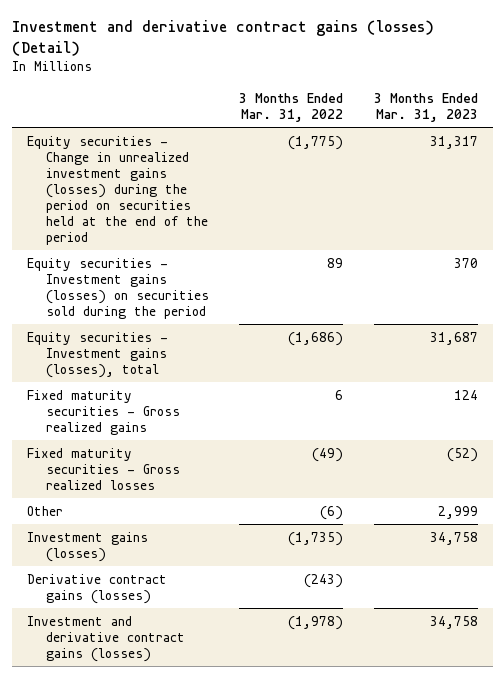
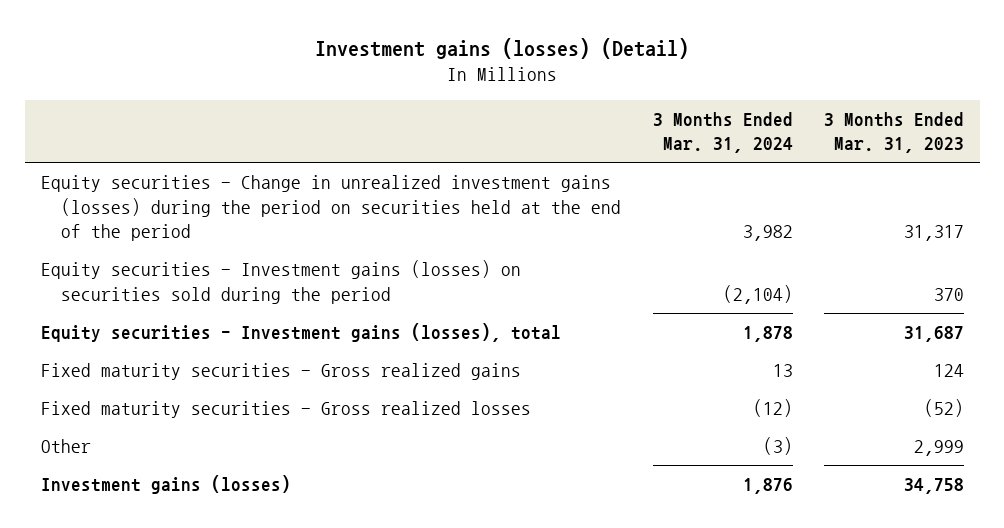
- Investment and derivative contract gains (losses) (Detail)
+ Investment gains (losses) (Detail)
- | 3 Months Ended Mar. 31, 2022 | 3 Months Ended Mar. 31, 2023
+ | 3 Months Ended Mar. 31, 2024 | 3 Months Ended Mar. 31, 2023
- Derivative contract gains (losses) | (243) |
- Investment and derivative contract gains (losses) | (1,978) | 34,758

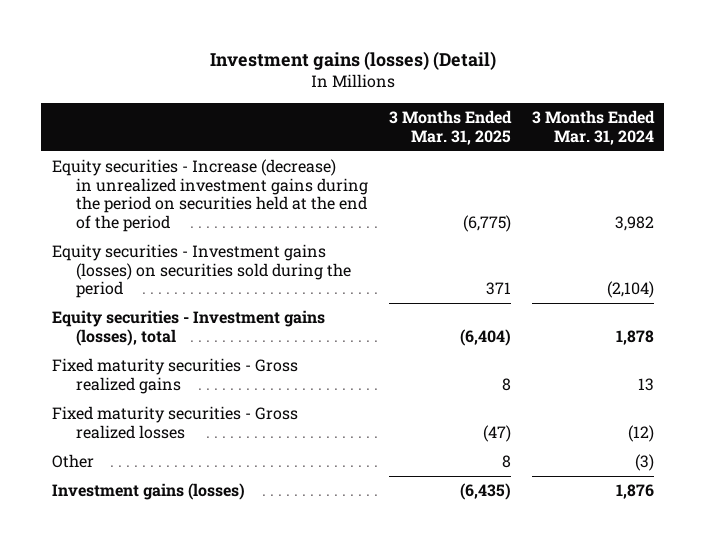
- | 3 Months Ended Mar. 31, 2024 | 3 Months Ended Mar. 31, 2023
+ | 3 Months Ended Mar. 31, 2025 | 3 Months Ended Mar. 31, 2024
- Equity securities - Change in unrealized investment gains (losses) during the period on securities held at the end of the period | 3,982 | 31,317
+ Equity securities - Increase (decrease) in unrealized investment gains during the period on securities held at the end of the period | (6,775) | 3,982

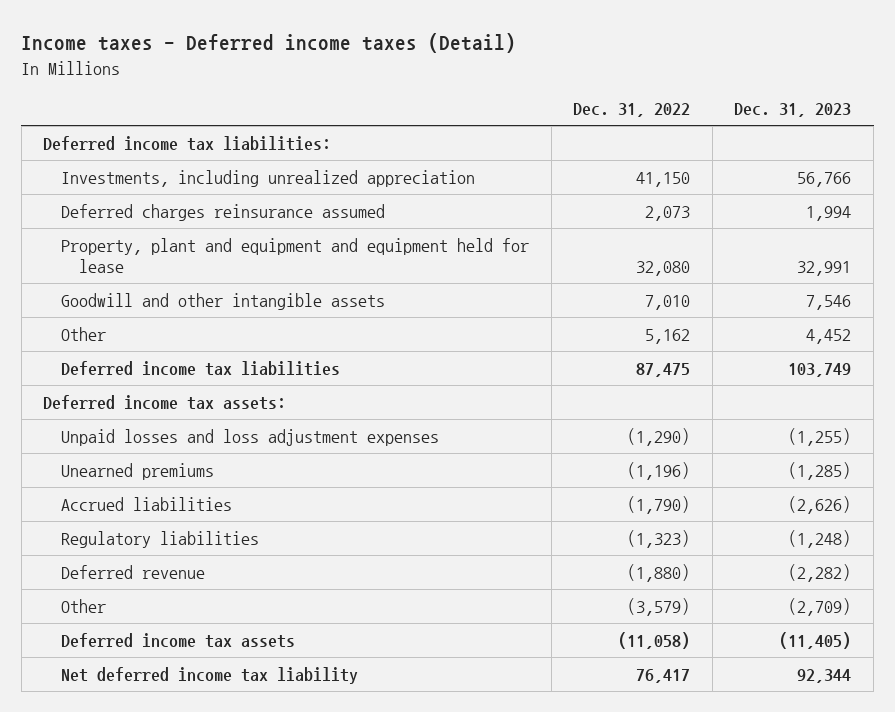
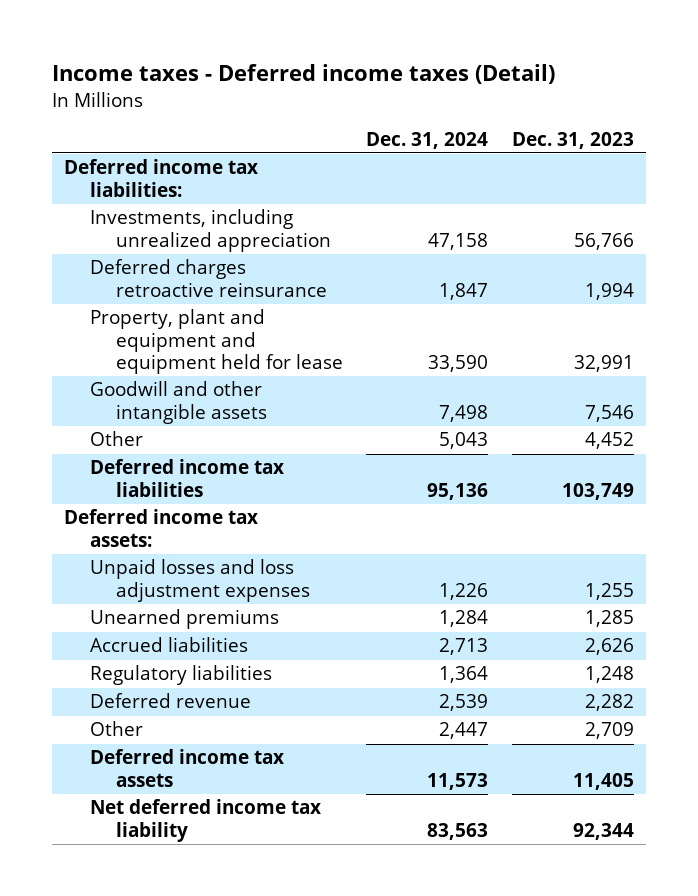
- | Dec. 31, 2022 | Dec. 31, 2023
+ | Dec. 31, 2024 | Dec. 31, 2023
- Deferred charges reinsurance assumed | 2,073 | 1,994
+ Deferred charges retroactive reinsurance | 1,847 | 1,994
- Unpaid losses and loss adjustment expenses | (1,290) | (1,255)
- Unearned premiums | (1,196) | (1,285)
- Accrued liabilities | (1,790) | (2,626)
- Regulatory liabilities | (1,323) | (1,248)
- Deferred revenue | (1,880) | (2,282)
- Other | (3,579) | (2,709)
- Deferred income tax assets | (11,058) | (11,405)
+ Unpaid losses and loss adjustment expenses | 1,226 | 1,255
+ Unearned premiums | 1,284 | 1,285
+ Accrued liabilities | 2,713 | 2,626
+ Regulatory liabilities | 1,364 | 1,248
+ Deferred revenue | 2,539 | 2,282
+ Other | 2,447 | 2,709
+ Deferred income tax assets | 11,573 | 11,405

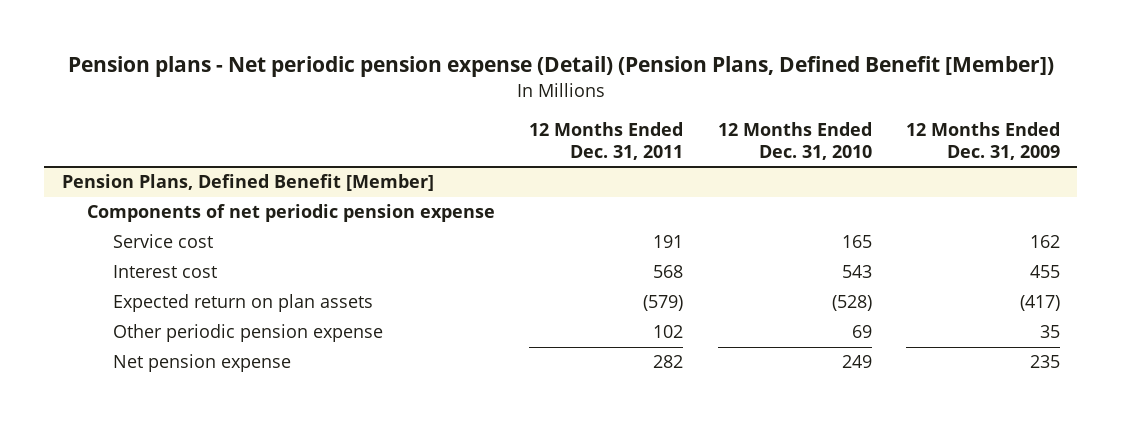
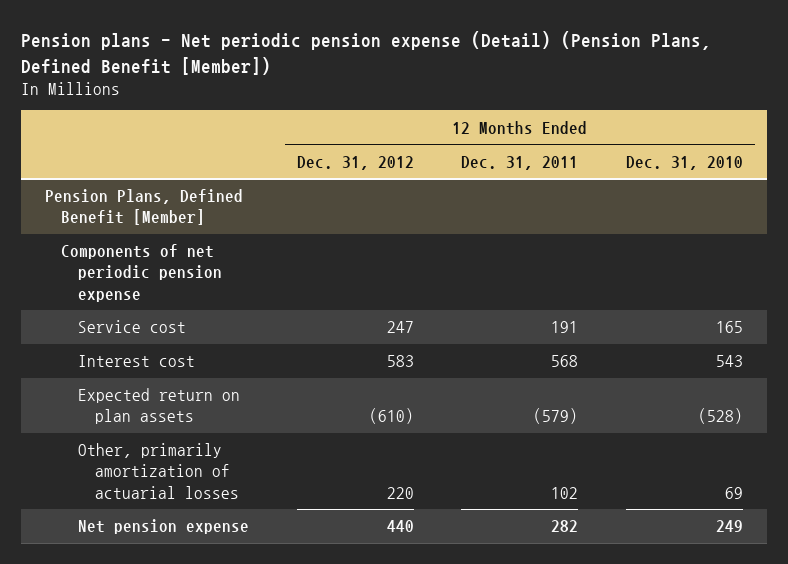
- | 12 Months Ended Dec. 31, 2011 | 12 Months Ended Dec. 31, 2010 | 12 Months Ended Dec. 31, 2009
+ | 12 Months Ended Dec. 31, 2012 | 12 Months Ended Dec. 31, 2011 | 12 Months Ended Dec. 31, 2010
@ Pension Plans, Defined Benefit [Member]
- Other periodic pension expense | 102 | 69 | 35
+ Other, primarily amortization of actuarial losses | 220 | 102 | 69

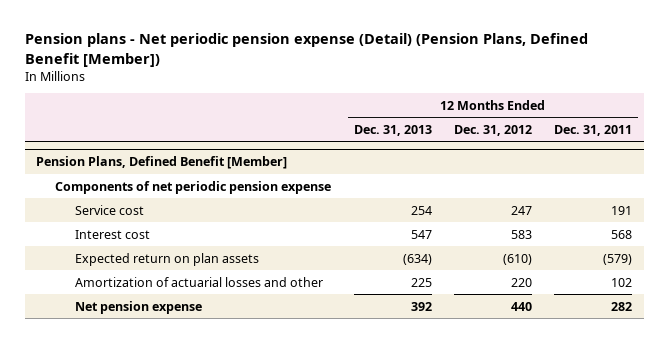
- | 12 Months Ended Dec. 31, 2012 | 12 Months Ended Dec. 31, 2011 | 12 Months Ended Dec. 31, 2010
+ | 12 Months Ended Dec. 31, 2013 | 12 Months Ended Dec. 31, 2012 | 12 Months Ended Dec. 31, 2011
@ Pension Plans, Defined Benefit [Member]
- Other, primarily amortization of actuarial losses | 220 | 102 | 69
+ Amortization of actuarial losses and other | 225 | 220 | 102

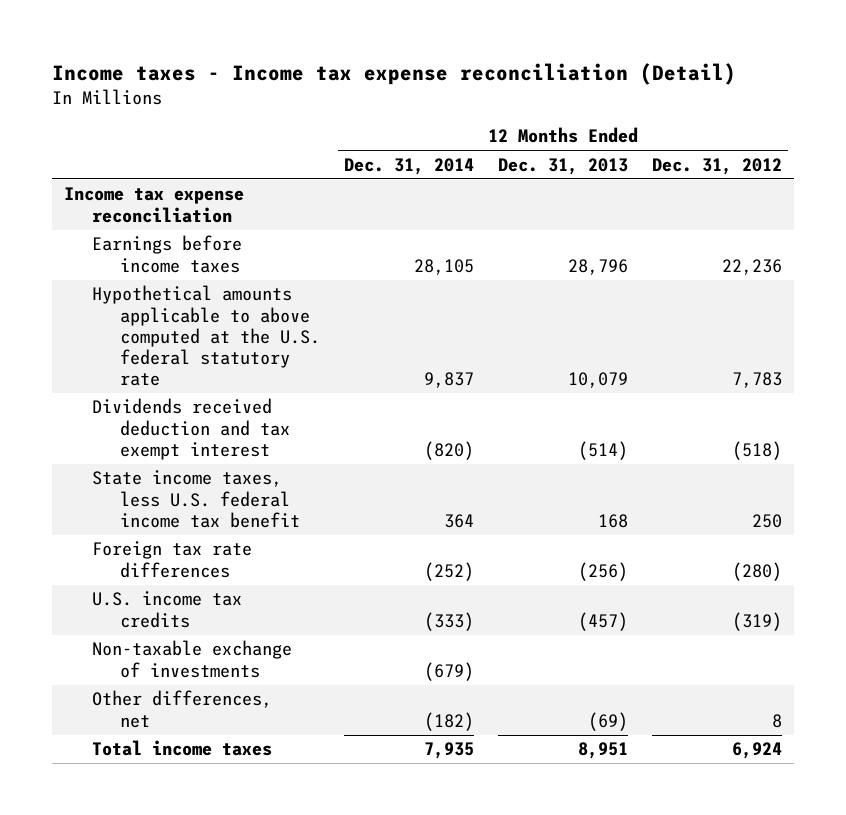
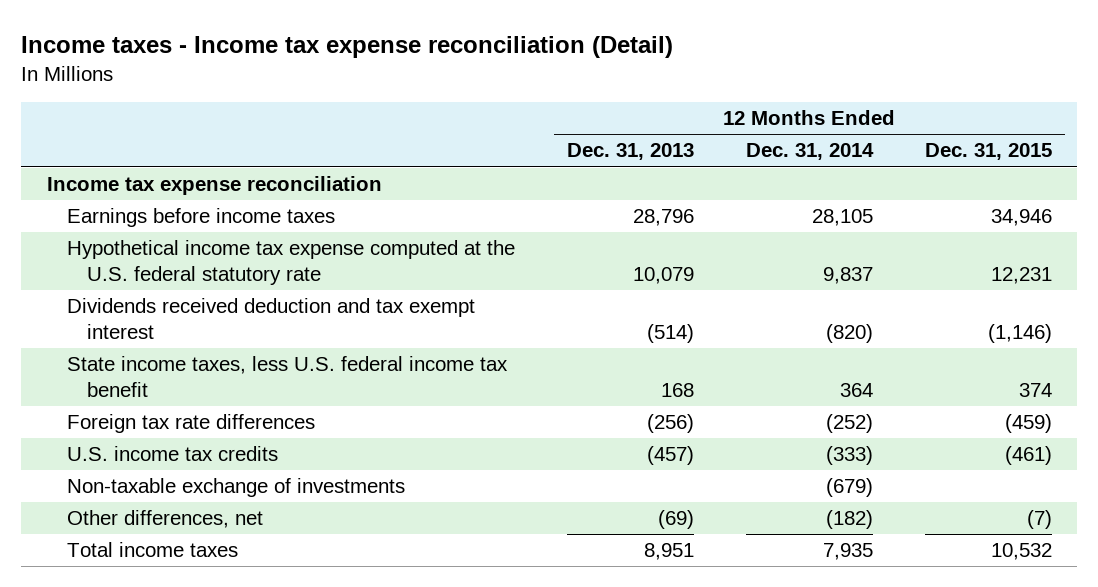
- | 12 Months Ended Dec. 31, 2014 | 12 Months Ended Dec. 31, 2013 | 12 Months Ended Dec. 31, 2012
+ | 12 Months Ended Dec. 31, 2013 | 12 Months Ended Dec. 31, 2014 | 12 Months Ended Dec. 31, 2015
- Hypothetical amounts applicable to above computed at the U.S. federal statutory rate | 9,837 | 10,079 | 7,783
+ Hypothetical income tax expense computed at the U.S. federal statutory rate | 10,079 | 9,837 | 12,231

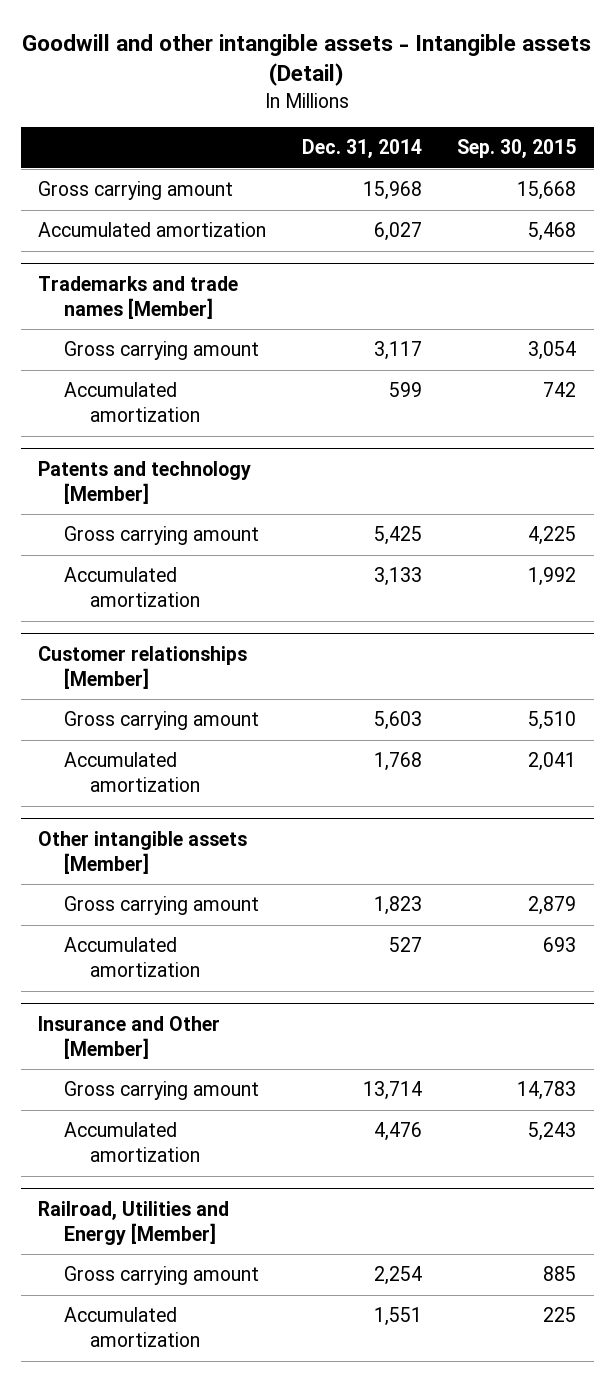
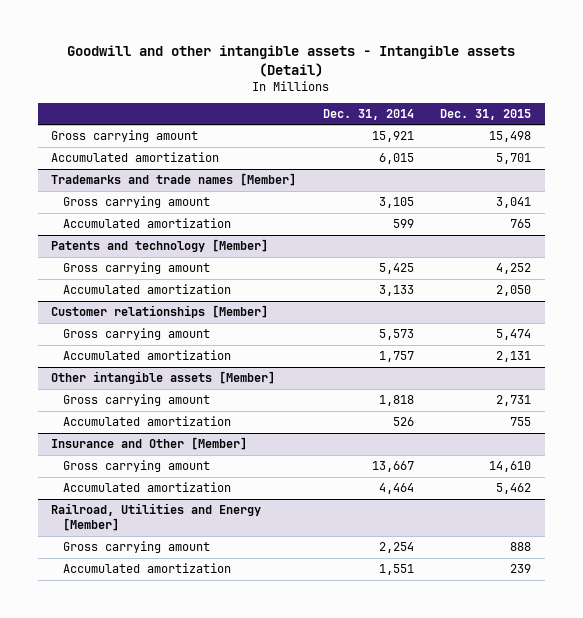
- | Dec. 31, 2014 | Sep. 30, 2015
+ | Dec. 31, 2014 | Dec. 31, 2015
- Gross carrying amount | 15,968 | 15,668
- Accumulated amortization | 6,027 | 5,468
+ Gross carrying amount | 15,921 | 15,498
+ Accumulated amortization | 6,015 | 5,701
@ Trademarks and trade names [Member]
- Gross carrying amount | 3,117 | 3,054
+ Gross carrying amount | 3,105 | 3,041
@ Customer relationships [Member]
- Gross carrying amount | 5,603 | 5,510
- Accumulated amortization | 1,768 | 2,041
+ Gross carrying amount | 5,573 | 5,474
+ Accumulated amortization | 1,757 | 2,131
@ Other intangible assets [Member]
- Gross carrying amount | 1,823 | 2,879
- Accumulated amortization | 527 | 693
+ Gross carrying amount | 1,818 | 2,731
+ Accumulated amortization | 526 | 755
@ Insurance and Other [Member]
- Gross carrying amount | 13,714 | 14,783
- Accumulated amortization | 4,476 | 5,243
+ Gross carrying amount | 13,667 | 14,610
+ Accumulated amortization | 4,464 | 5,462

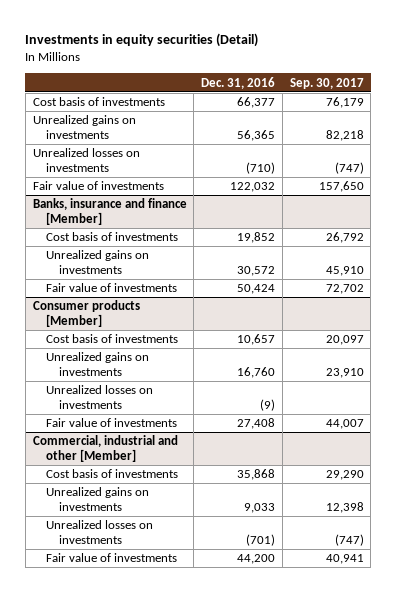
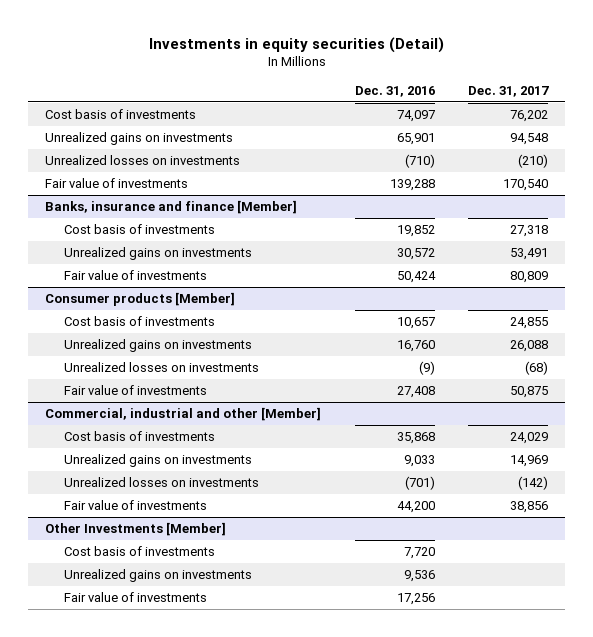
- | Dec. 31, 2016 | Sep. 30, 2017
+ | Dec. 31, 2016 | Dec. 31, 2017
- Cost basis of investments | 66,377 | 76,179
- Unrealized gains on investments | 56,365 | 82,218
+ Cost basis of investments | 74,097 | 76,202
+ Unrealized gains on investments | 65,901 | 94,548
- Fair value of investments | 122,032 | 157,650
+ Fair value of investments | 139,288 | 170,540
+ Other Investments [Member]
+ Cost basis of investments | 7,720 |
+ Unrealized gains on investments | 9,536 |
+ Fair value of investments | 17,256 |

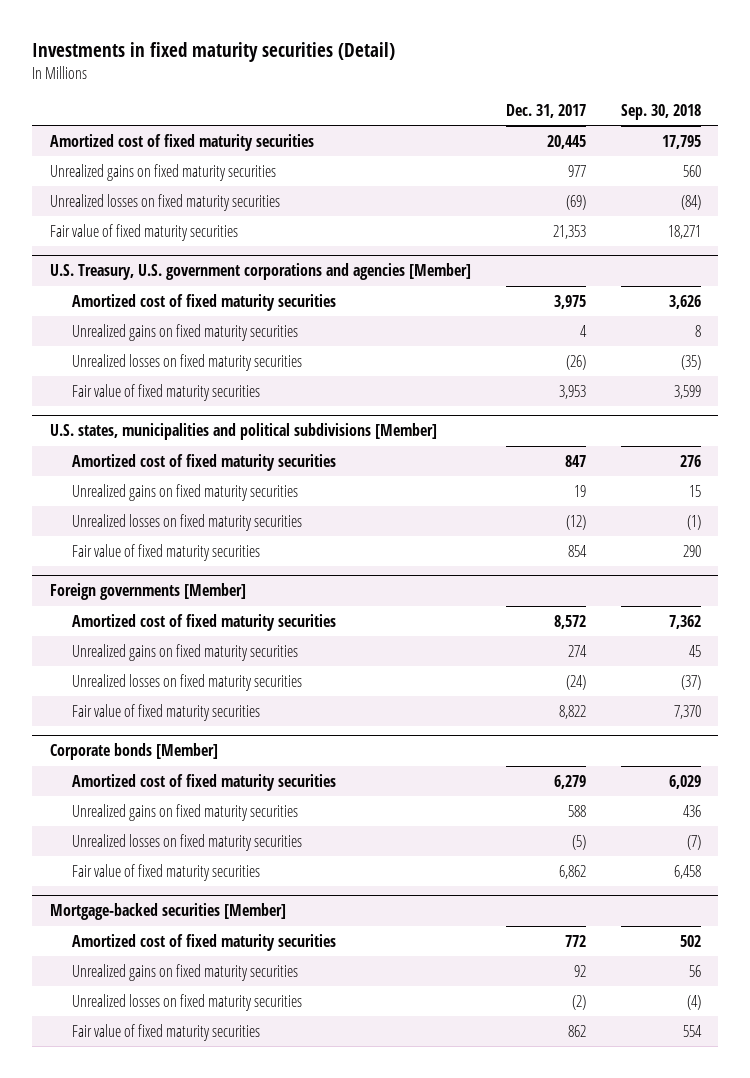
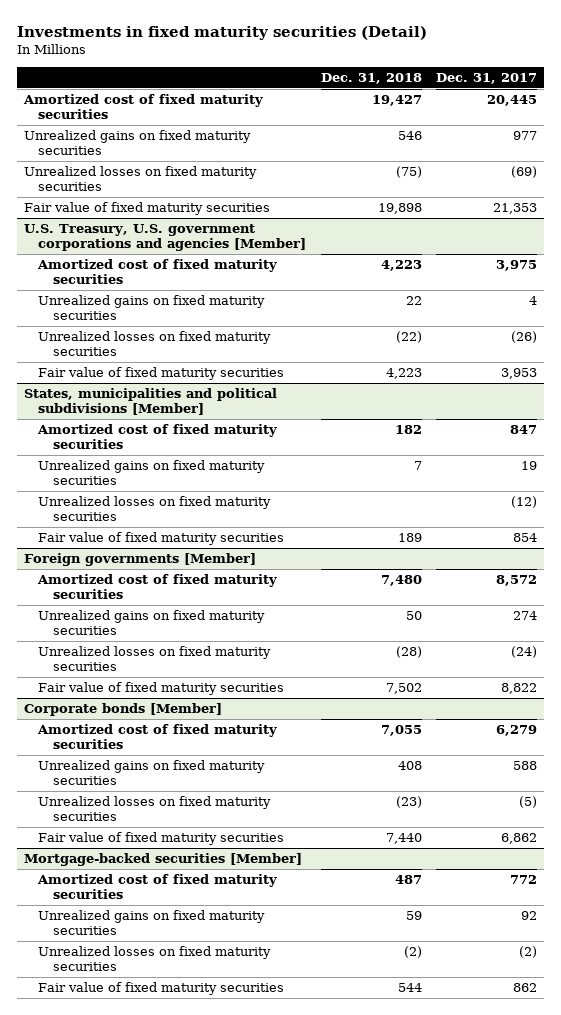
- | Dec. 31, 2017 | Sep. 30, 2018
+ | Dec. 31, 2018 | Dec. 31, 2017
- U.S. states, municipalities and political subdivisions [Member]
+ States, municipalities and political subdivisions [Member]

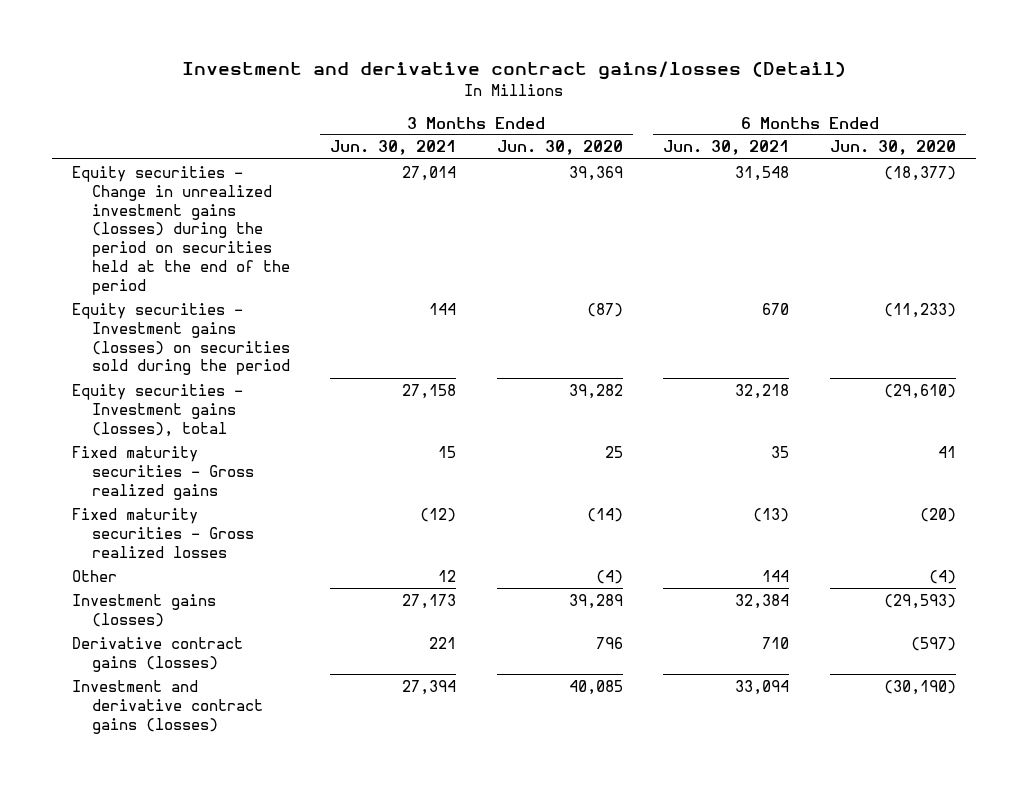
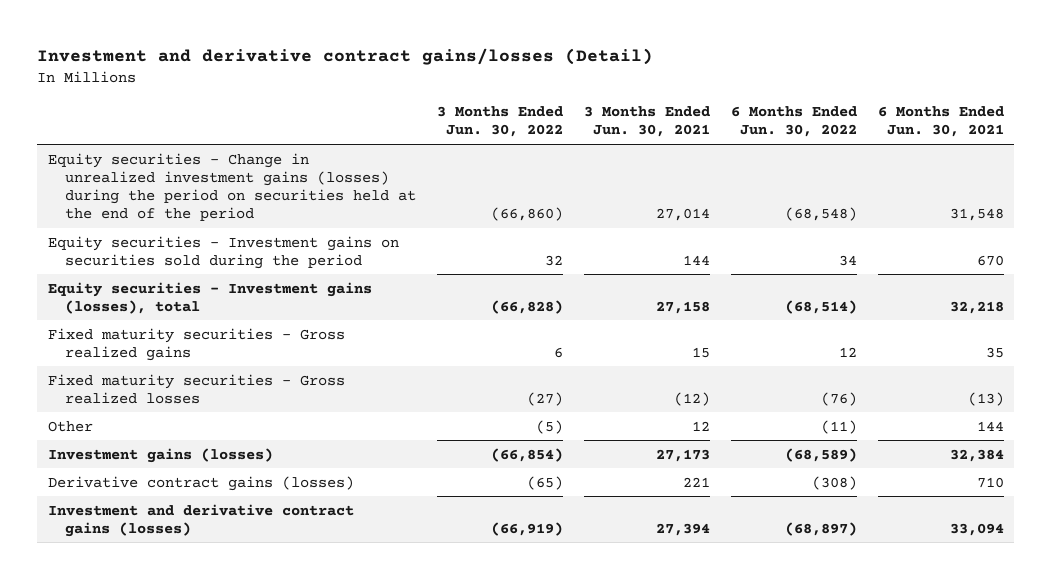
- | 3 Months Ended Jun. 30, 2021 | 3 Months Ended Jun. 30, 2020 | 6 Months Ended Jun. 30, 2021 | 6 Months Ended Jun. 30, 2020
+ | 3 Months Ended Jun. 30, 2022 | 3 Months Ended Jun. 30, 2021 | 6 Months Ended Jun. 30, 2022 | 6 Months Ended Jun. 30, 2021
- Equity securities - Investment gains (losses) on securities sold during the period | 144 | (87) | 670 | (11,233)
+ Equity securities - Investment gains on securities sold during the period | 32 | 144 | 34 | 670

